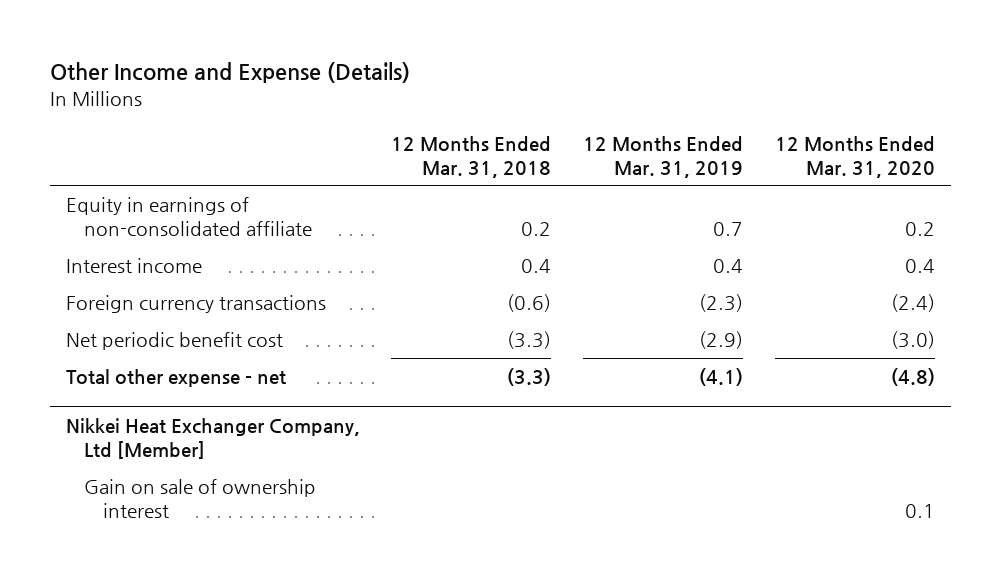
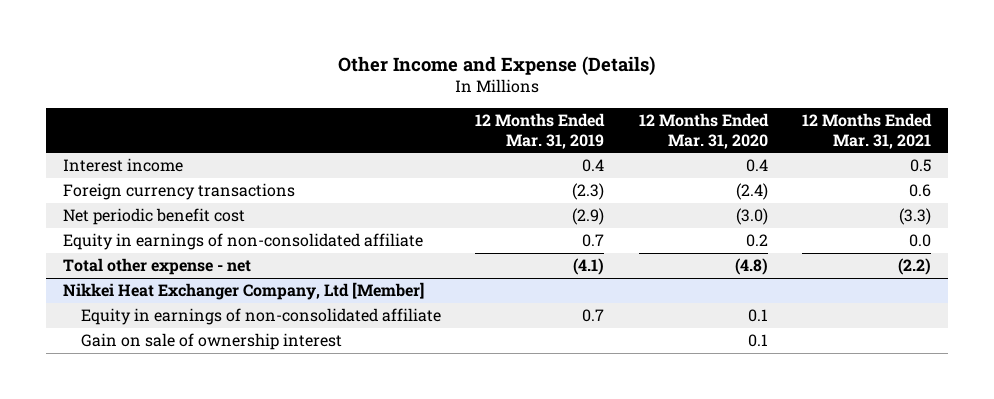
- | 12 Months Ended Mar. 31, 2018 | 12 Months Ended Mar. 31, 2019 | 12 Months Ended Mar. 31, 2020
+ | 12 Months Ended Mar. 31, 2019 | 12 Months Ended Mar. 31, 2020 | 12 Months Ended Mar. 31, 2021
moved down: Equity in earnings of non-consolidated affiliate | 0.7 | 0.2 | 0.0
@ Nikkei Heat Exchanger Company, Ltd [Member]
+ Equity in earnings of non-consolidated affiliate | 0.7 | 0.1 |

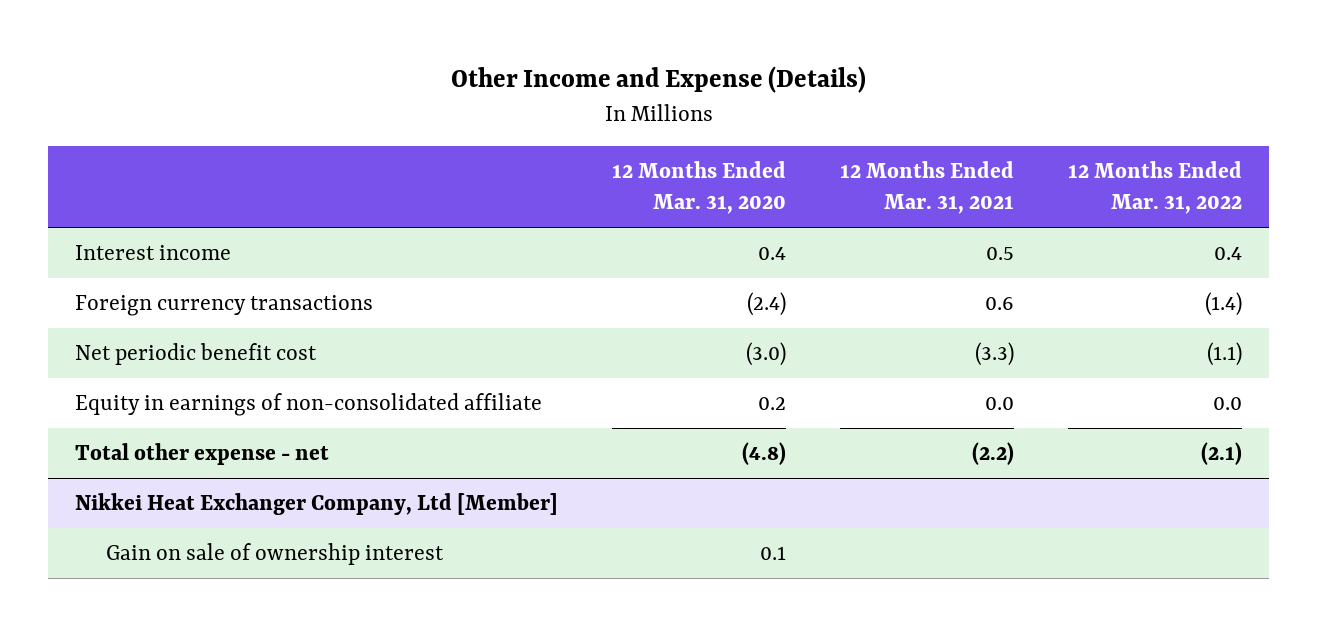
- | 12 Months Ended Mar. 31, 2019 | 12 Months Ended Mar. 31, 2020 | 12 Months Ended Mar. 31, 2021
+ | 12 Months Ended Mar. 31, 2020 | 12 Months Ended Mar. 31, 2021 | 12 Months Ended Mar. 31, 2022
@ Nikkei Heat Exchanger Company, Ltd [Member]
- Equity in earnings of non-consolidated affiliate | 0.7 | 0.1 |

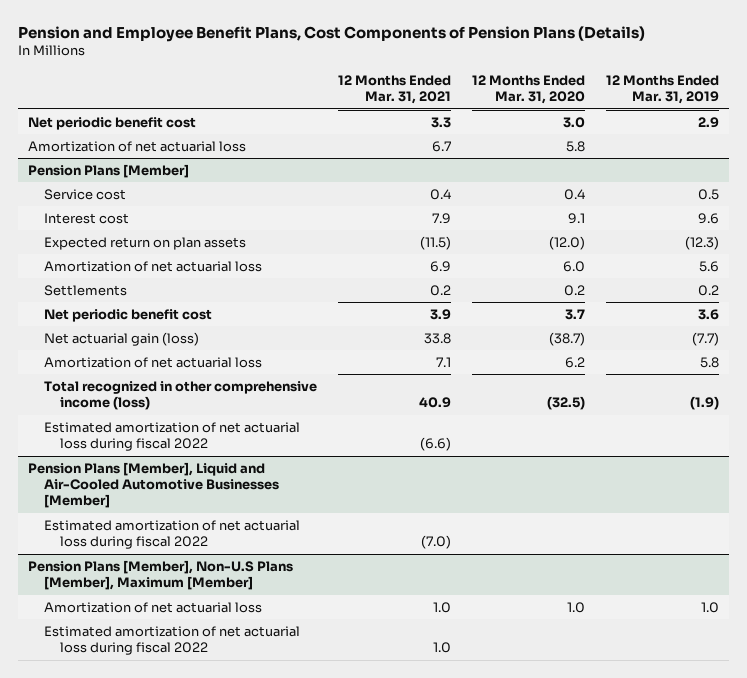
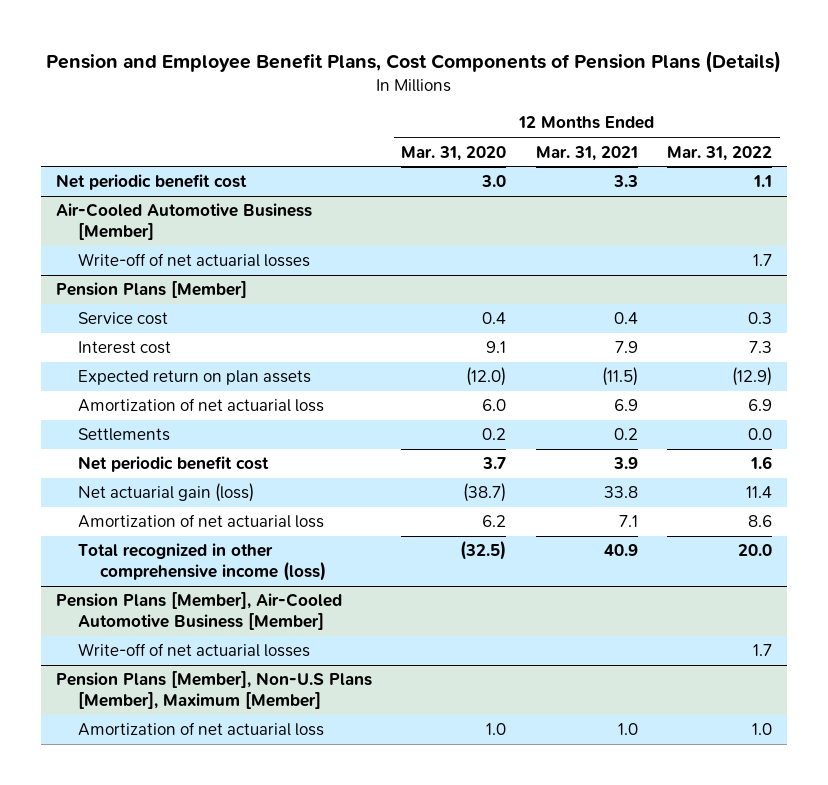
- | 12 Months Ended Mar. 31, 2021 | 12 Months Ended Mar. 31, 2020 | 12 Months Ended Mar. 31, 2019
+ | 12 Months Ended Mar. 31, 2020 | 12 Months Ended Mar. 31, 2021 | 12 Months Ended Mar. 31, 2022
- Amortization of net actuarial loss | 6.7 | 5.8 |
+ Air-Cooled Automotive Business [Member]
+ Write-off of net actuarial losses | | | 1.7
@ Pension Plans [Member]
- Estimated amortization of net actuarial loss during fiscal 2022 | (6.6) | |
- Pension Plans [Member], Liquid and Air-Cooled Automotive Businesses [Member]
- Estimated amortization of net actuarial loss during fiscal 2022 | (7.0) | |
+ Pension Plans [Member], Air-Cooled Automotive Business [Member]
+ Write-off of net actuarial losses | | | 1.7
@ Pension Plans [Member], Non-U.S Plans [Member], Maximum [Member]
- Estimated amortization of net actuarial loss during fiscal 2022 | 1.0 | |

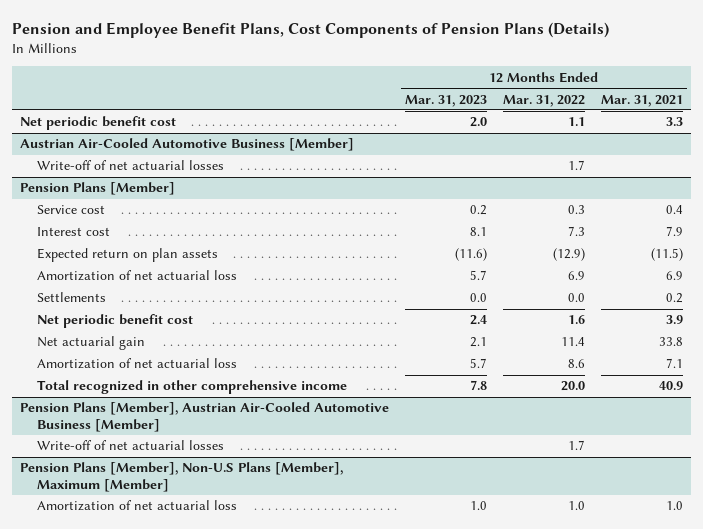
- | 12 Months Ended Mar. 31, 2020 | 12 Months Ended Mar. 31, 2021 | 12 Months Ended Mar. 31, 2022
+ | 12 Months Ended Mar. 31, 2023 | 12 Months Ended Mar. 31, 2022 | 12 Months Ended Mar. 31, 2021
- Air-Cooled Automotive Business [Member]
+ Austrian Air-Cooled Automotive Business [Member]
@ Pension Plans [Member]
- Net actuarial gain (loss) | (38.7) | 33.8 | 11.4
+ Net actuarial gain | 2.1 | 11.4 | 33.8
- Total recognized in other comprehensive income (loss) | (32.5) | 40.9 | 20.0
- Pension Plans [Member], Air-Cooled Automotive Business [Member]
@ Pension Plans [Member]
+ Total recognized in other comprehensive income | 7.8 | 20.0 | 40.9
+ Pension Plans [Member], Austrian Air-Cooled Automotive Business [Member]

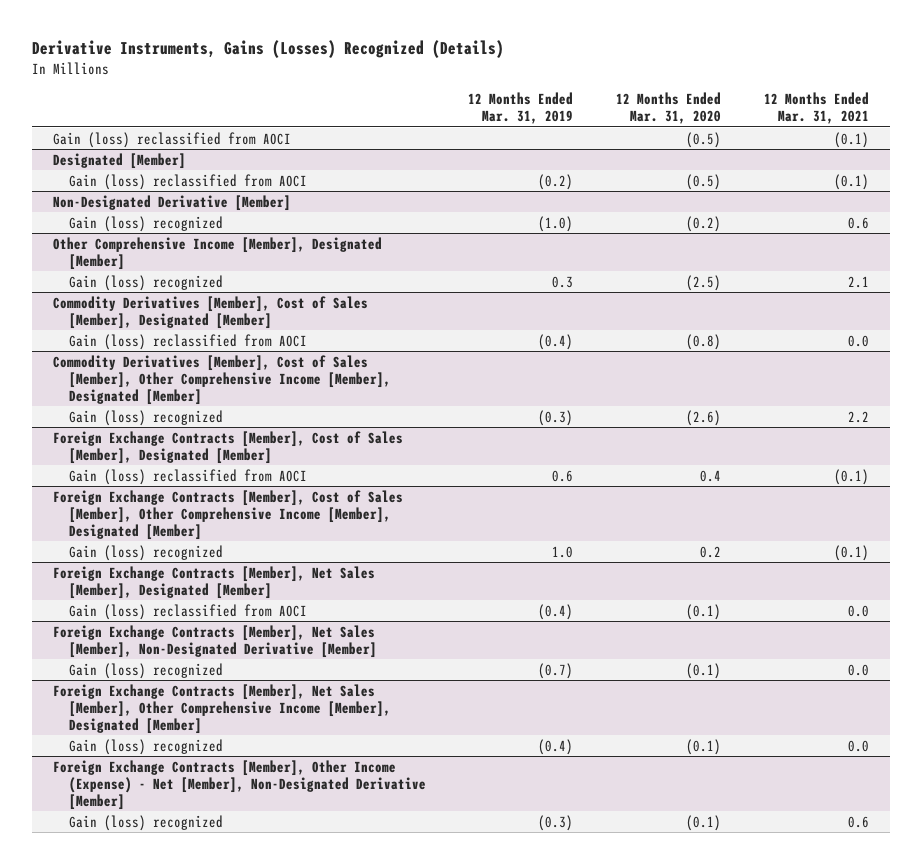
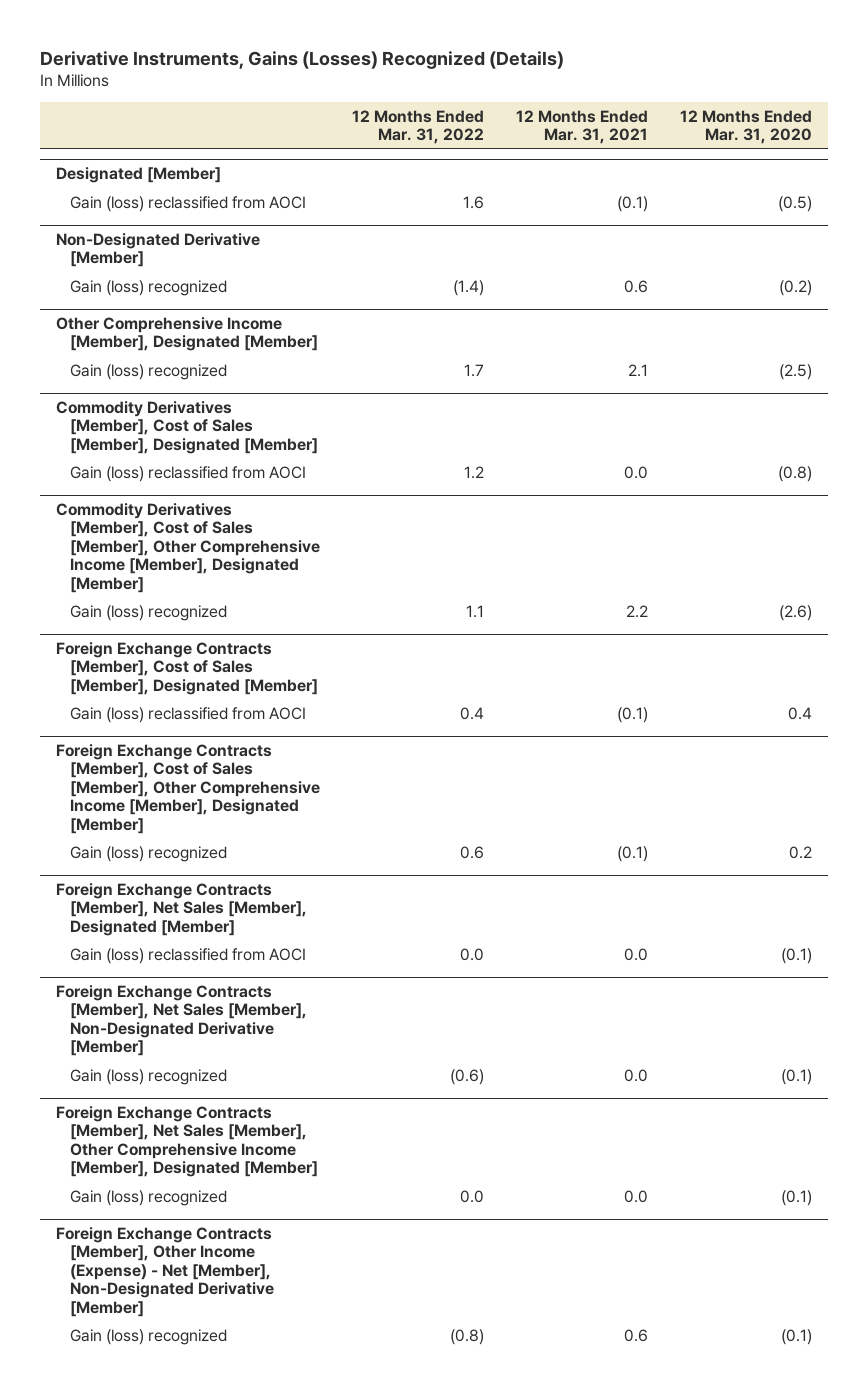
- | 12 Months Ended Mar. 31, 2019 | 12 Months Ended Mar. 31, 2020 | 12 Months Ended Mar. 31, 2021
+ | 12 Months Ended Mar. 31, 2022 | 12 Months Ended Mar. 31, 2021 | 12 Months Ended Mar. 31, 2020
- Gain (loss) reclassified from AOCI | | (0.5) | (0.1)

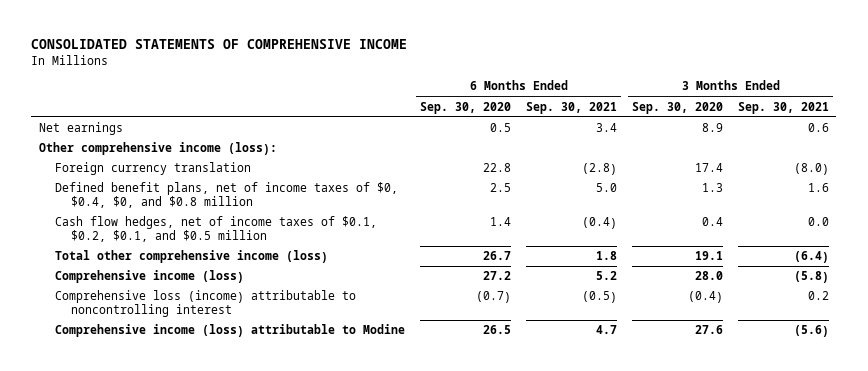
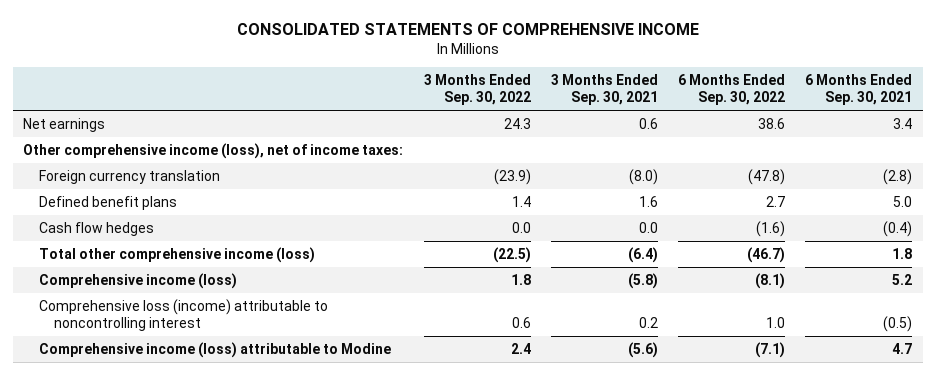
- | 6 Months Ended Sep. 30, 2020 | 6 Months Ended Sep. 30, 2021 | 3 Months Ended Sep. 30, 2020 | 3 Months Ended Sep. 30, 2021
+ | 3 Months Ended Sep. 30, 2022 | 3 Months Ended Sep. 30, 2021 | 6 Months Ended Sep. 30, 2022 | 6 Months Ended Sep. 30, 2021
- Other comprehensive income (loss):
+ Other comprehensive income (loss), net of income taxes:
- Defined benefit plans, net of income taxes of $0, $0.4, $0, and $0.8 million | 2.5 | 5.0 | 1.3 | 1.6
- Cash flow hedges, net of income taxes of $0.1, $0.2, $0.1, and $0.5 million | 1.4 | (0.4) | 0.4 | 0.0
+ Defined benefit plans | 1.4 | 1.6 | 2.7 | 5.0
+ Cash flow hedges | 0.0 | 0.0 | (1.6) | (0.4)

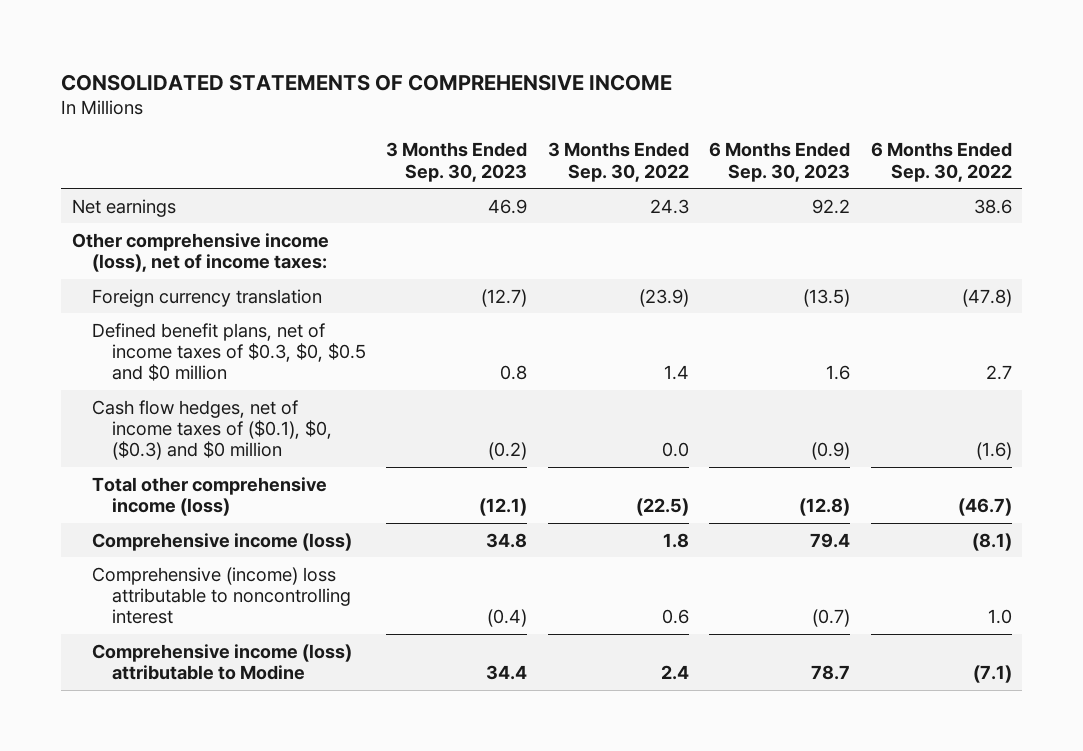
- | 3 Months Ended Sep. 30, 2022 | 3 Months Ended Sep. 30, 2021 | 6 Months Ended Sep. 30, 2022 | 6 Months Ended Sep. 30, 2021
+ | 3 Months Ended Sep. 30, 2023 | 3 Months Ended Sep. 30, 2022 | 6 Months Ended Sep. 30, 2023 | 6 Months Ended Sep. 30, 2022
- Defined benefit plans | 1.4 | 1.6 | 2.7 | 5.0
- Cash flow hedges | 0.0 | 0.0 | (1.6) | (0.4)
+ Defined benefit plans, net of income taxes of $0.3, $0, $0.5 and $0 million | 0.8 | 1.4 | 1.6 | 2.7
+ Cash flow hedges, net of income taxes of ($0.1), $0, ($0.3) and $0 million | (0.2) | 0.0 | (0.9) | (1.6)
- Comprehensive loss (income) attributable to noncontrolling interest | 0.6 | 0.2 | 1.0 | (0.5)
+ Comprehensive (income) loss attributable to noncontrolling interest | (0.4) | 0.6 | (0.7) | 1.0

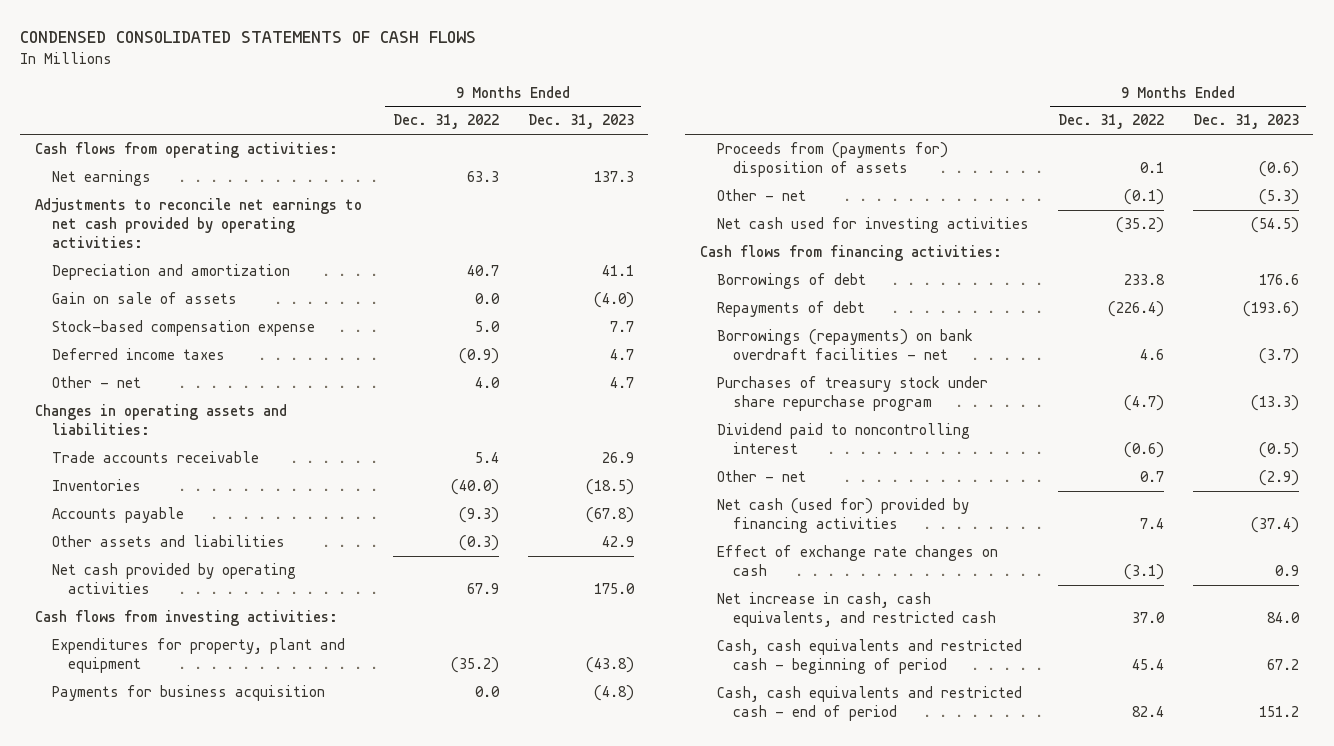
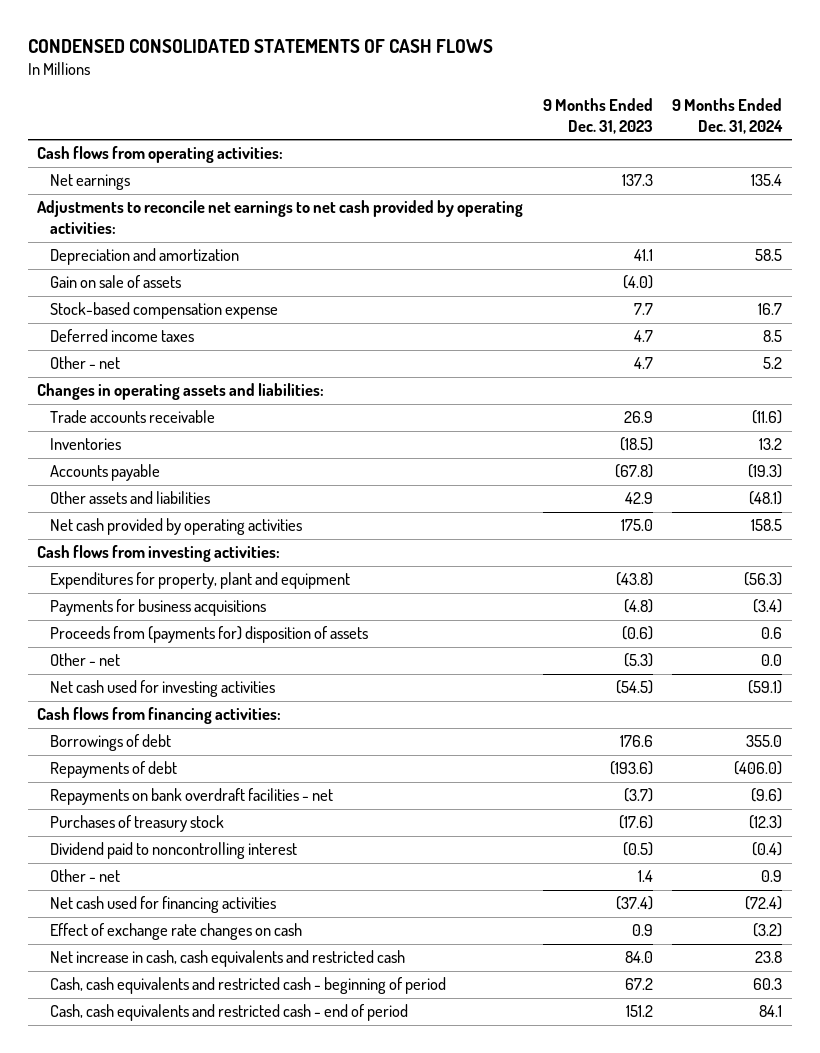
- | 9 Months Ended Dec. 31, 2022 | 9 Months Ended Dec. 31, 2023
+ | 9 Months Ended Dec. 31, 2023 | 9 Months Ended Dec. 31, 2024
- Payments for business acquisition | 0.0 | (4.8)
+ Payments for business acquisitions | (4.8) | (3.4)
- Borrowings (repayments) on bank overdraft facilities - net | 4.6 | (3.7)
- Purchases of treasury stock under share repurchase program | (4.7) | (13.3)
+ Repayments on bank overdraft facilities - net | (3.7) | (9.6)
+ Purchases of treasury stock | (17.6) | (12.3)
- Other - net | 0.7 | (2.9)
- Net cash (used for) provided by financing activities | 7.4 | (37.4)
+ Other - net | 1.4 | 0.9
+ Net cash used for financing activities | (37.4) | (72.4)
- Net increase in cash, cash equivalents, and restricted cash | 37.0 | 84.0
+ Net increase in cash, cash equivalents and restricted cash | 84.0 | 23.8

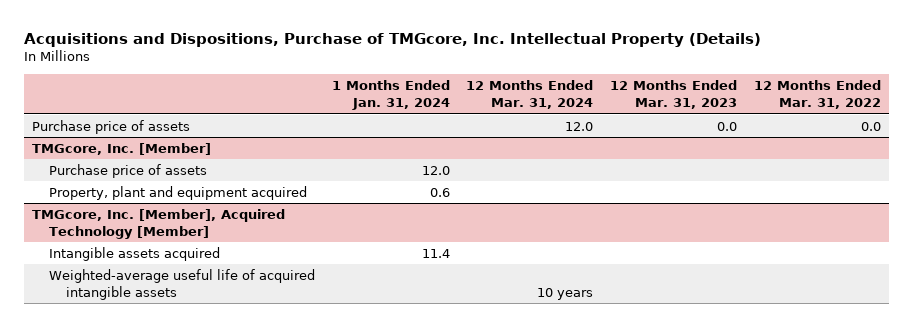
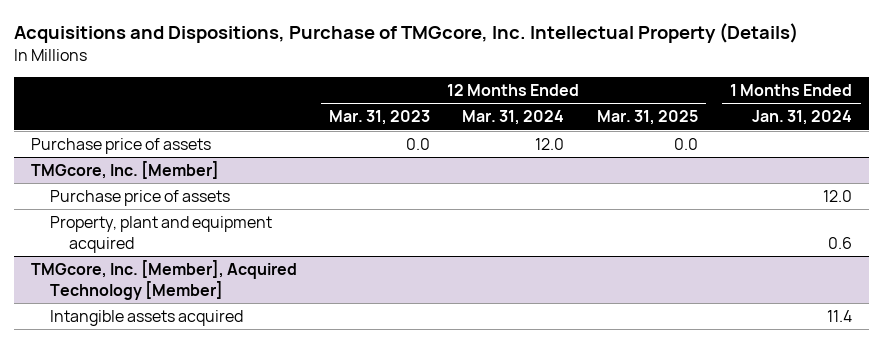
- | 1 Months Ended Jan. 31, 2024 | 12 Months Ended Mar. 31, 2024 | 12 Months Ended Mar. 31, 2023 | 12 Months Ended Mar. 31, 2022
+ | 12 Months Ended Mar. 31, 2023 | 12 Months Ended Mar. 31, 2024 | 12 Months Ended Mar. 31, 2025 | 1 Months Ended Jan. 31, 2024
@ TMGcore, Inc. [Member], Acquired Technology [Member]
- Weighted-average useful life of acquired intangible assets | | 10 years | |

